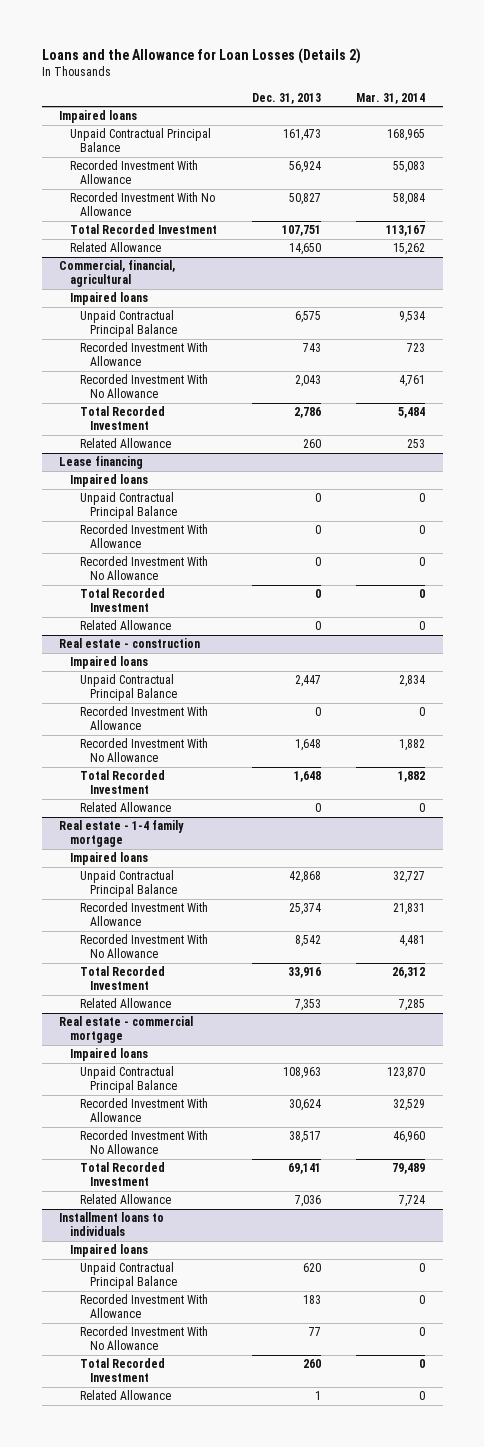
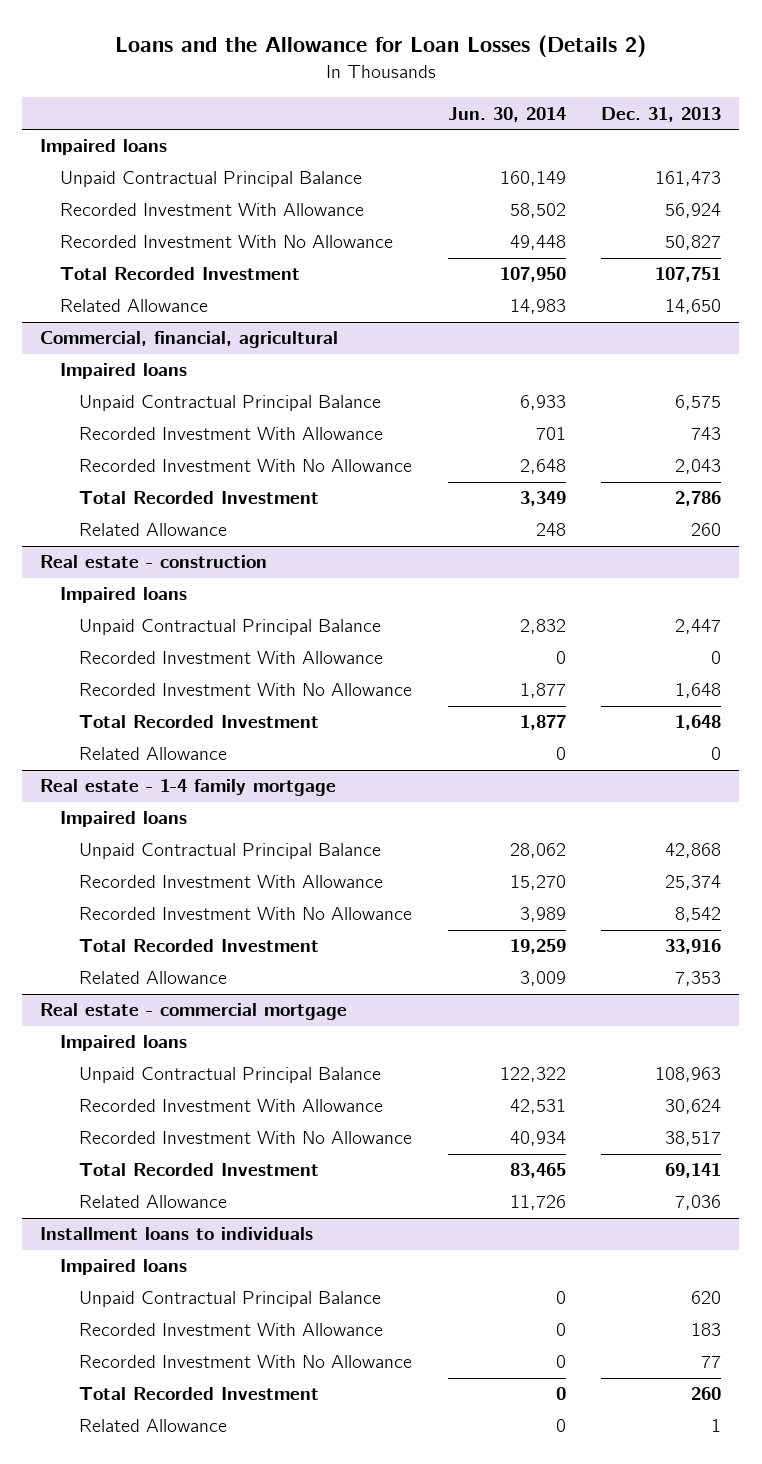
- | Dec. 31, 2013 | Mar. 31, 2014
+ | Jun. 30, 2014 | Dec. 31, 2013
- Lease financing
- Impaired loans
- Unpaid Contractual Principal Balance | 0 | 0
- Recorded Investment With Allowance | 0 | 0
- Recorded Investment With No Allowance | 0 | 0
- Total Recorded Investment | 0 | 0
- Related Allowance | 0 | 0

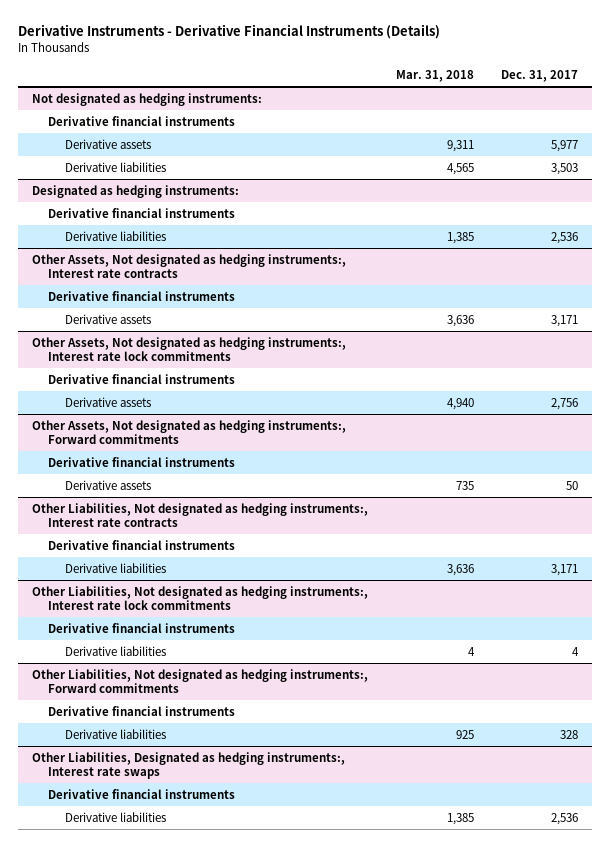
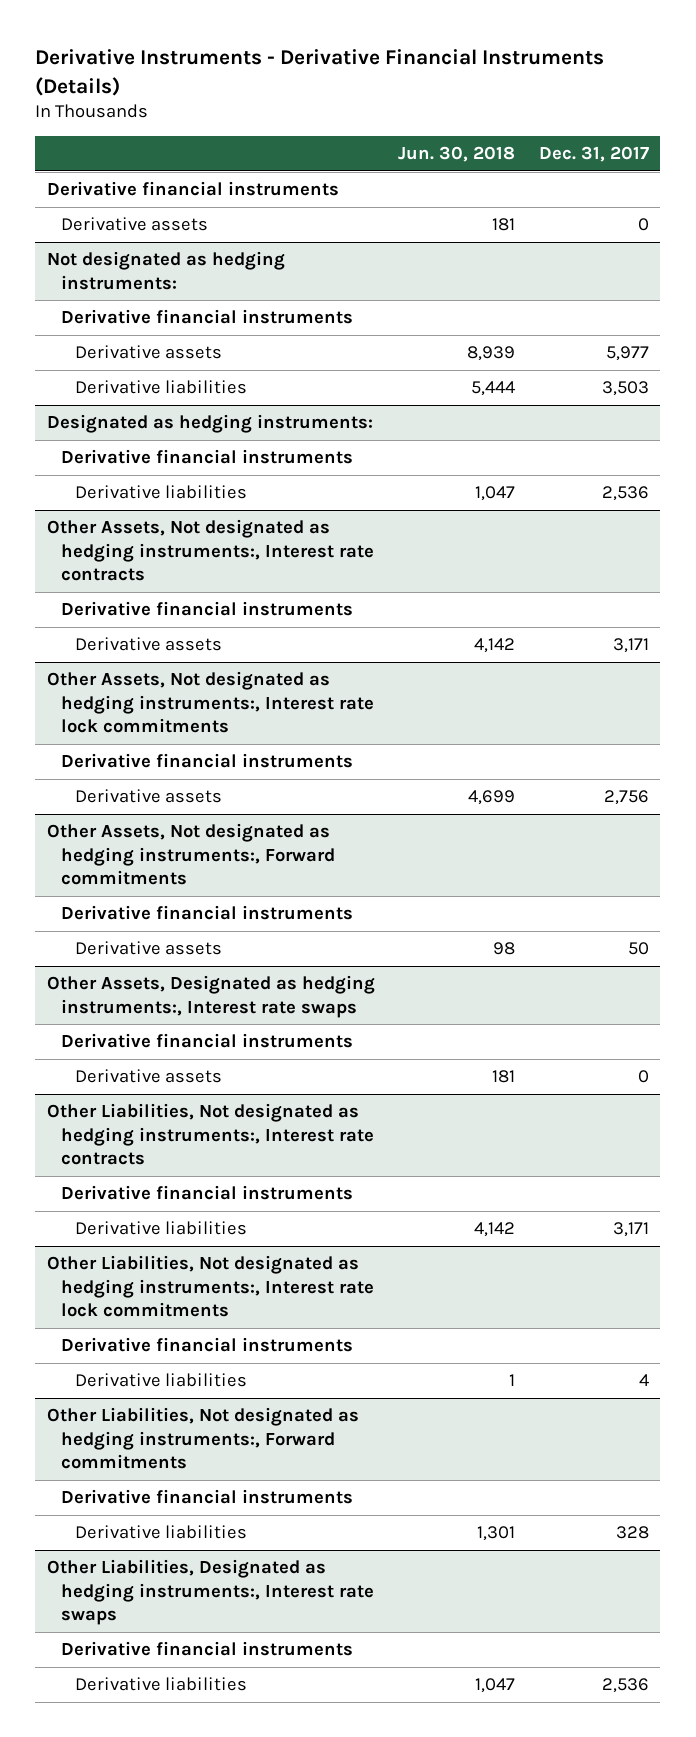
- | Mar. 31, 2018 | Dec. 31, 2017
+ | Jun. 30, 2018 | Dec. 31, 2017
+ Derivative financial instruments
+ Derivative assets | 181 | 0
+ Other Assets, Designated as hedging instruments:, Interest rate swaps
+ Derivative financial instruments
+ Derivative assets | 181 | 0

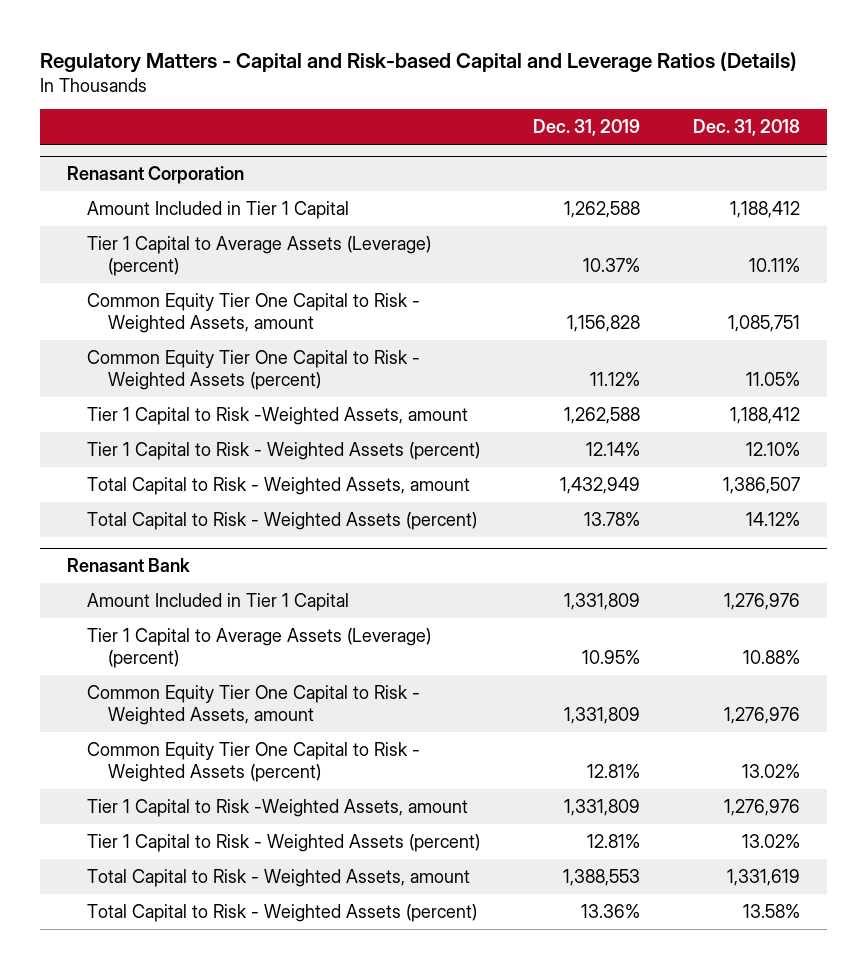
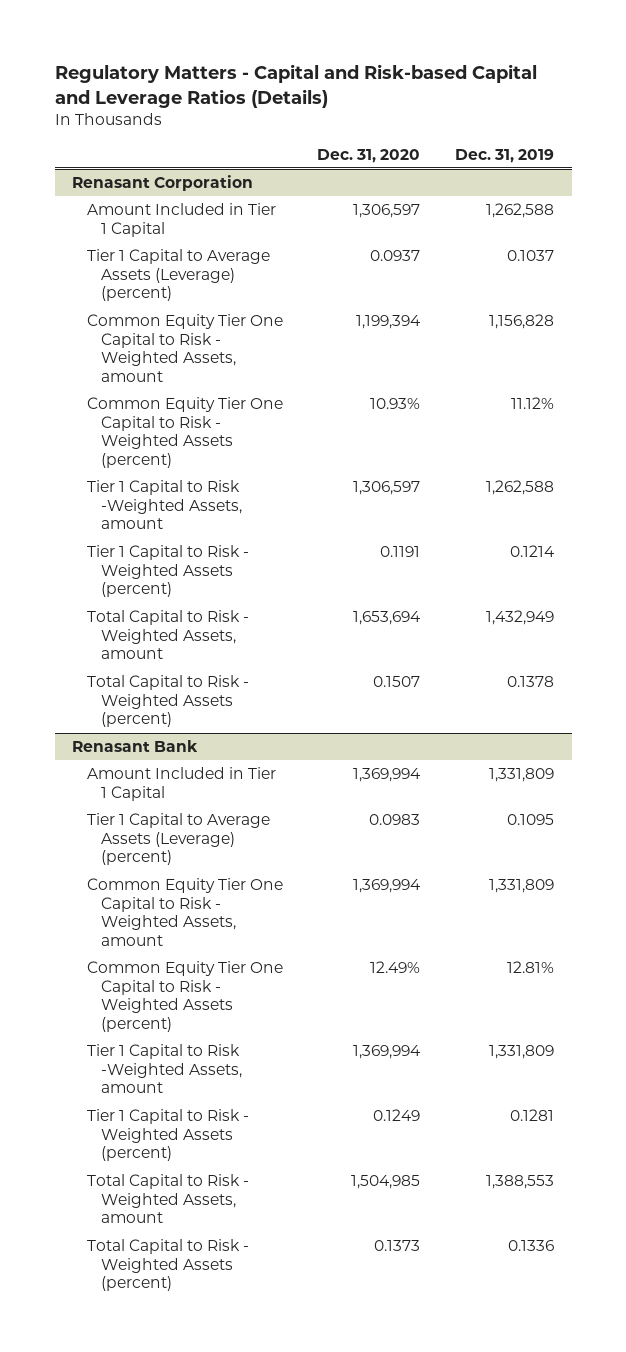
- | Dec. 31, 2019 | Dec. 31, 2018
+ | Dec. 31, 2020 | Dec. 31, 2019
@ Renasant Corporation
- Tier 1 Capital to Average Assets (Leverage) (percent) | 10.37% | 10.11%
+ Tier 1 Capital to Average Assets (Leverage) (percent) | 0.0937 | 0.1037
- Tier 1 Capital to Risk - Weighted Assets (percent) | 12.14% | 12.10%
+ Tier 1 Capital to Risk - Weighted Assets (percent) | 0.1191 | 0.1214
- Total Capital to Risk - Weighted Assets (percent) | 13.78% | 14.12%
+ Total Capital to Risk - Weighted Assets (percent) | 0.1507 | 0.1378
@ Renasant Bank
- Tier 1 Capital to Average Assets (Leverage) (percent) | 10.95% | 10.88%
+ Tier 1 Capital to Average Assets (Leverage) (percent) | 0.0983 | 0.1095
- Tier 1 Capital to Risk - Weighted Assets (percent) | 12.81% | 13.02%
+ Tier 1 Capital to Risk - Weighted Assets (percent) | 0.1249 | 0.1281
- Total Capital to Risk - Weighted Assets (percent) | 13.36% | 13.58%
+ Total Capital to Risk - Weighted Assets (percent) | 0.1373 | 0.1336

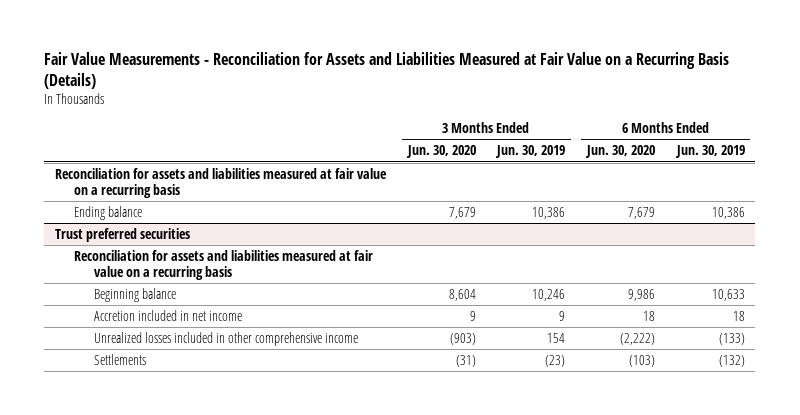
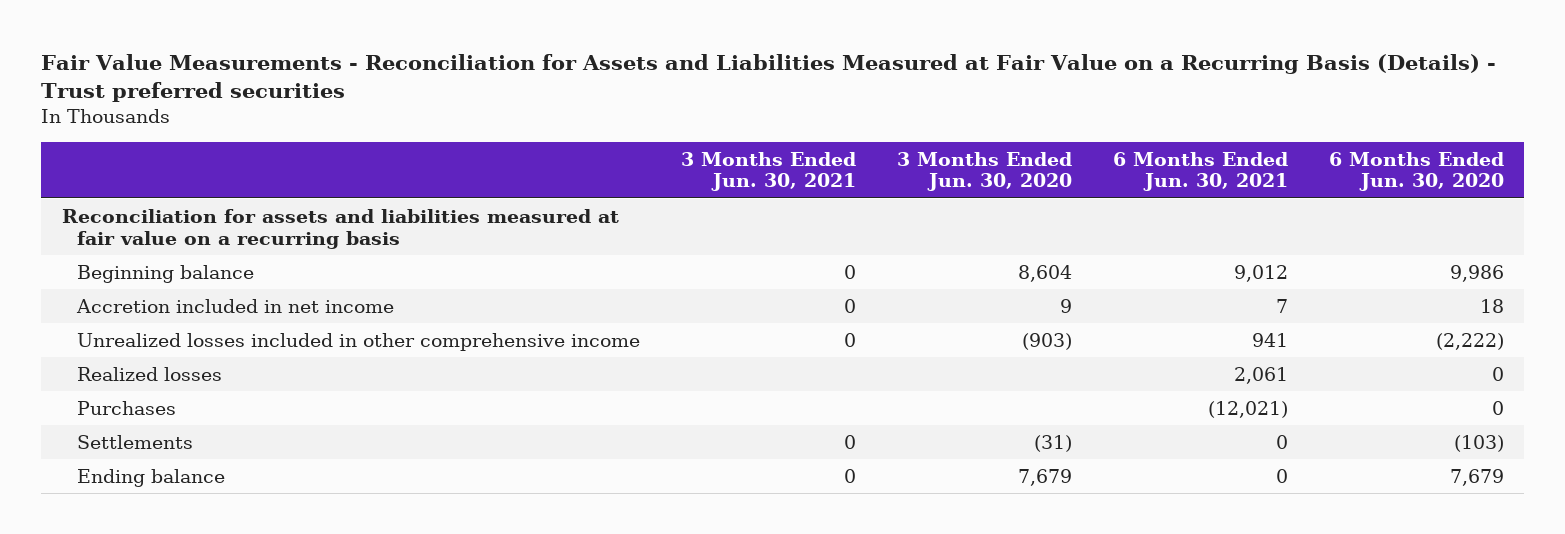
- Fair Value Measurements - Reconciliation for Assets and Liabilities Measured at Fair Value on a Recurring Basis (Details)
+ Fair Value Measurements - Reconciliation for Assets and Liabilities Measured at Fair Value on a Recurring Basis (Details) - Trust preferred securities
- | 3 Months Ended Jun. 30, 2020 | 3 Months Ended Jun. 30, 2019 | 6 Months Ended Jun. 30, 2020 | 6 Months Ended Jun. 30, 2019
+ | 3 Months Ended Jun. 30, 2021 | 3 Months Ended Jun. 30, 2020 | 6 Months Ended Jun. 30, 2021 | 6 Months Ended Jun. 30, 2020
- Trust preferred securities
- Reconciliation for assets and liabilities measured at fair value on a recurring basis
+ Realized losses | | | 2,061 | 0
+ Purchases | | | (12,021) | 0
moved down: Ending balance | 0 | 7,679 | 0 | 7,679

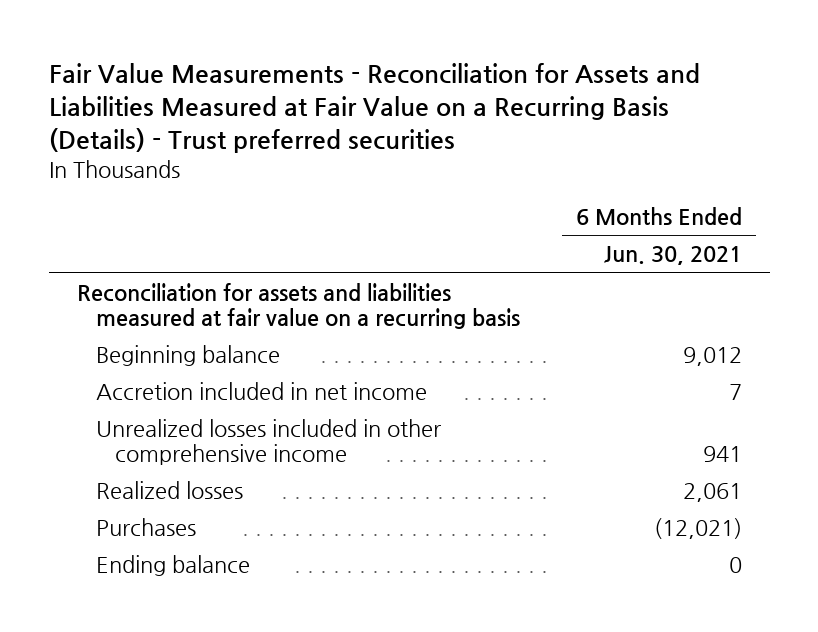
- | 3 Months Ended Jun. 30, 2021 | 3 Months Ended Jun. 30, 2020 | 6 Months Ended Jun. 30, 2021 | 6 Months Ended Jun. 30, 2020
+ | 6 Months Ended Jun. 30, 2021
- Settlements | 0 | (31) | 0 | (103)

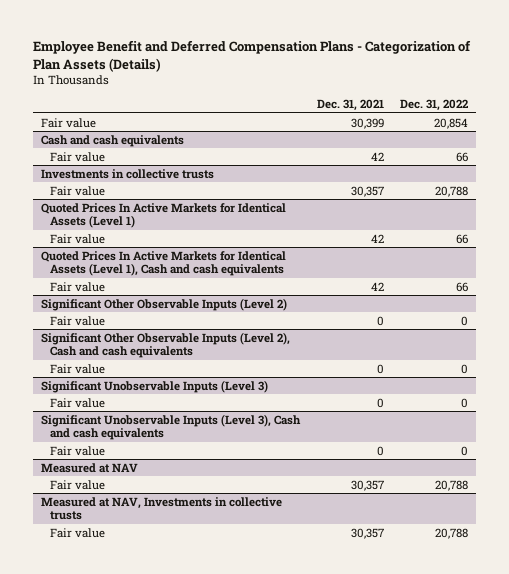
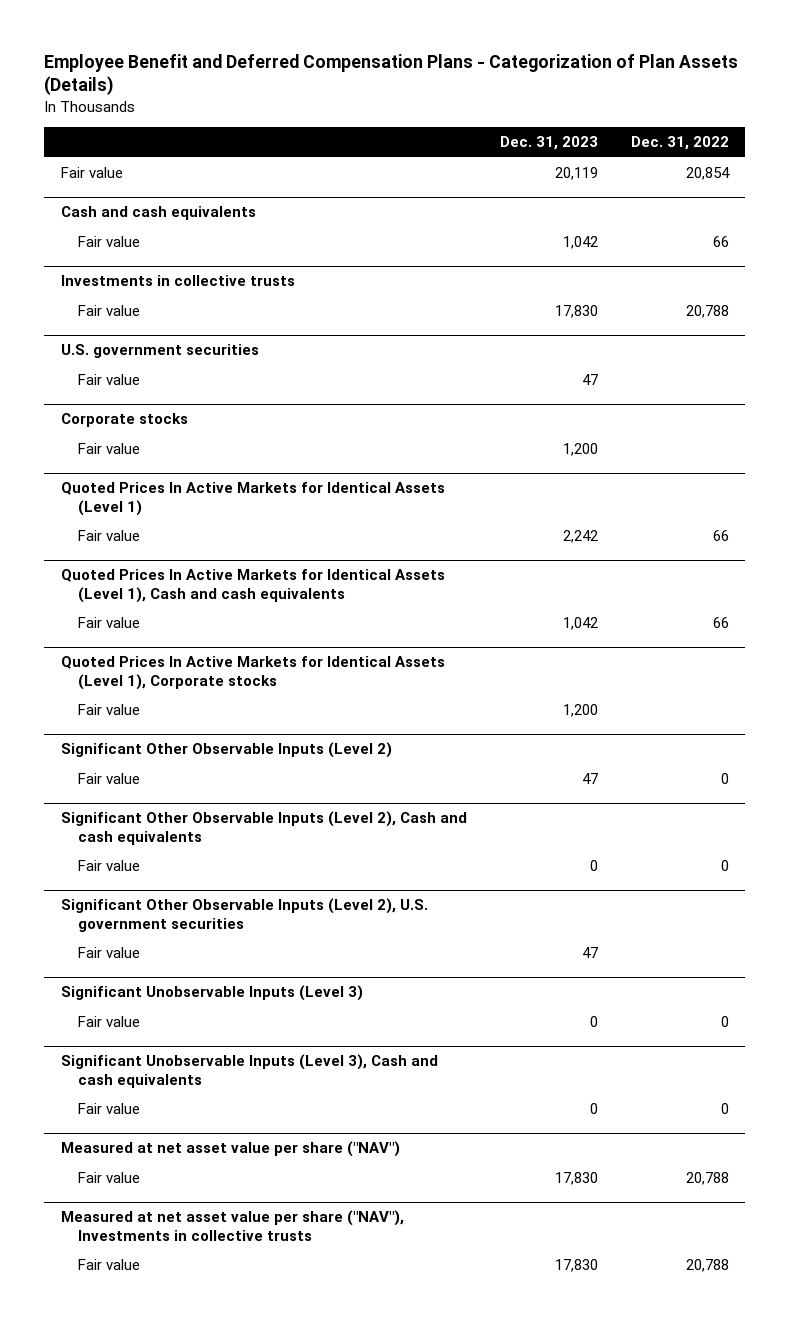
- | Dec. 31, 2021 | Dec. 31, 2022
+ | Dec. 31, 2023 | Dec. 31, 2022
+ U.S. government securities
+ Fair value | 47 |
+ Corporate stocks
+ Fair value | 1,200 |
+ Quoted Prices In Active Markets for Identical Assets (Level 1), Corporate stocks
+ Fair value | 1,200 |
+ Significant Other Observable Inputs (Level 2), U.S. government securities
+ Fair value | 47 |
- Measured at NAV
+ Measured at net asset value per share ("NAV")
- Measured at NAV, Investments in collective trusts
+ Measured at net asset value per share ("NAV"), Investments in collective trusts

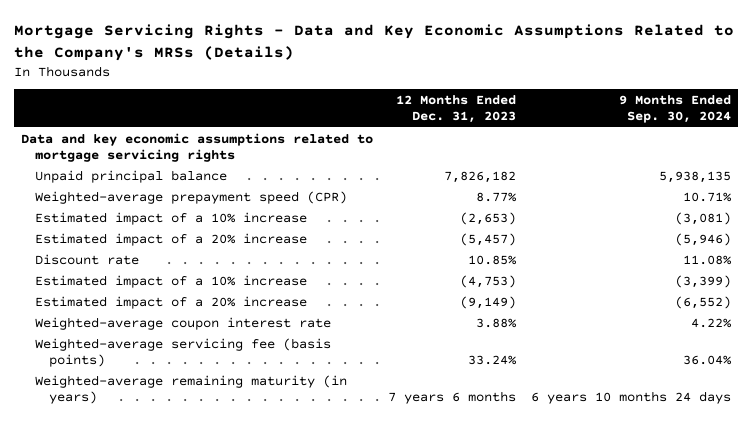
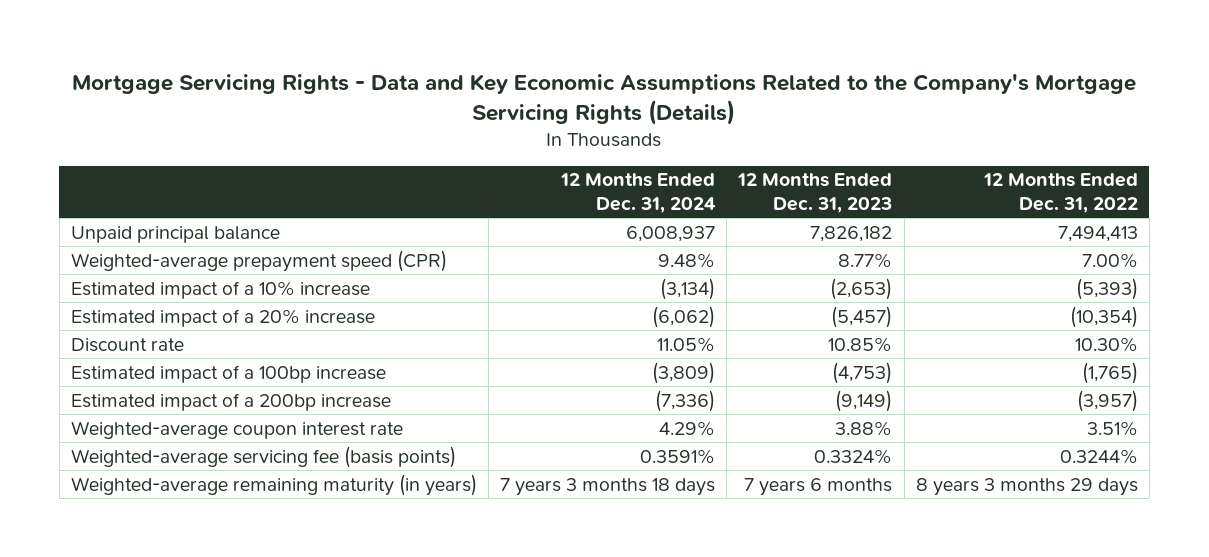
- Mortgage Servicing Rights - Data and Key Economic Assumptions Related to the Company's MRSs (Details)
+ Mortgage Servicing Rights - Data and Key Economic Assumptions Related to the Company's Mortgage Servicing Rights (Details)
- | 12 Months Ended Dec. 31, 2023 | 9 Months Ended Sep. 30, 2024
+ | 12 Months Ended Dec. 31, 2024 | 12 Months Ended Dec. 31, 2023 | 12 Months Ended Dec. 31, 2022
- Data and key economic assumptions related to mortgage servicing rights
- Estimated impact of a 10% increase | (4,753) | (3,399)
- Estimated impact of a 20% increase | (9,149) | (6,552)
+ Estimated impact of a 100bp increase | (3,809) | (4,753) | (1,765)
+ Estimated impact of a 200bp increase | (7,336) | (9,149) | (3,957)
- Weighted-average servicing fee (basis points) | 33.24% | 36.04%
+ Weighted-average servicing fee (basis points) | 0.3591% | 0.3324% | 0.3244%

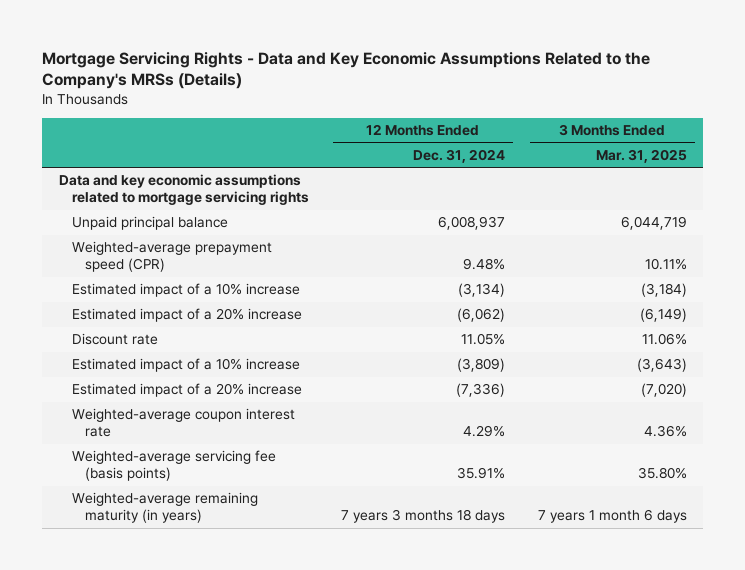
- Mortgage Servicing Rights - Data and Key Economic Assumptions Related to the Company's Mortgage Servicing Rights (Details)
+ Mortgage Servicing Rights - Data and Key Economic Assumptions Related to the Company's MRSs (Details)
- | 12 Months Ended Dec. 31, 2024 | 12 Months Ended Dec. 31, 2023 | 12 Months Ended Dec. 31, 2022
+ | 12 Months Ended Dec. 31, 2024 | 3 Months Ended Mar. 31, 2025
+ Data and key economic assumptions related to mortgage servicing rights
- Estimated impact of a 100bp increase | (3,809) | (4,753) | (1,765)
- Estimated impact of a 200bp increase | (7,336) | (9,149) | (3,957)
+ Estimated impact of a 10% increase | (3,809) | (3,643)
+ Estimated impact of a 20% increase | (7,336) | (7,020)
- Weighted-average servicing fee (basis points) | 0.3591% | 0.3324% | 0.3244%
+ Weighted-average servicing fee (basis points) | 35.91% | 35.80%

